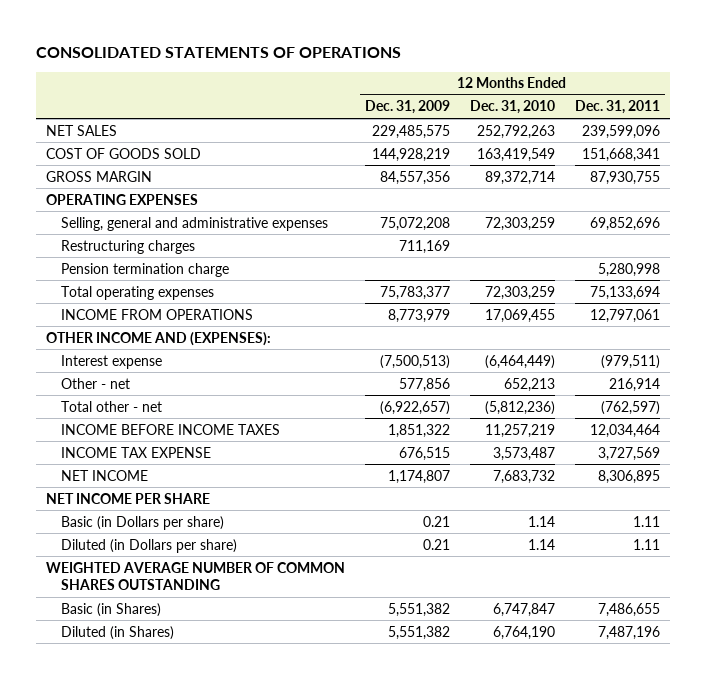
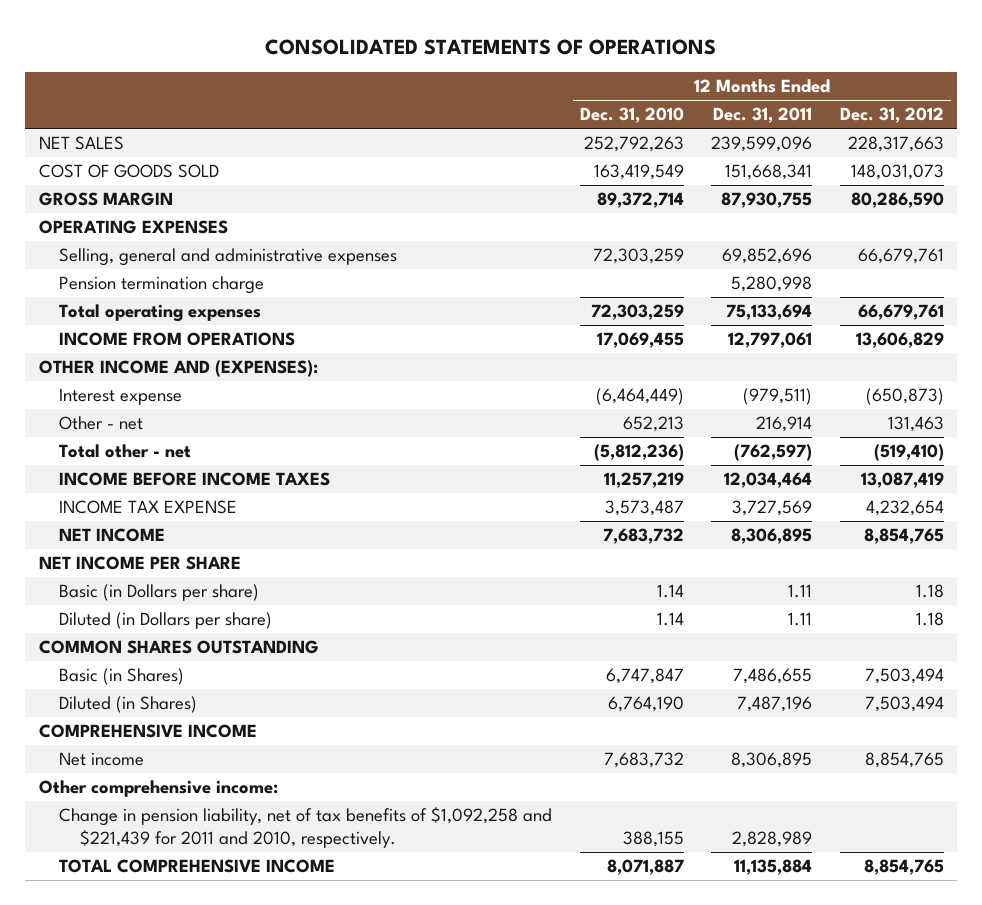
- | 12 Months Ended Dec. 31, 2009 | 12 Months Ended Dec. 31, 2010 | 12 Months Ended Dec. 31, 2011
+ | 12 Months Ended Dec. 31, 2010 | 12 Months Ended Dec. 31, 2011 | 12 Months Ended Dec. 31, 2012
- Restructuring charges | 711,169 | |
- WEIGHTED AVERAGE NUMBER OF COMMON SHARES OUTSTANDING
+ COMMON SHARES OUTSTANDING
+ COMPREHENSIVE INCOME
+ Net income | 7,683,732 | 8,306,895 | 8,854,765
+ Other comprehensive income:
+ Change in pension liability, net of tax benefits of $1,092,258 and $221,439 for 2011 and 2010, respectively. | 388,155 | 2,828,989 |
+ TOTAL COMPREHENSIVE INCOME | 8,071,887 | 11,135,884 | 8,854,765

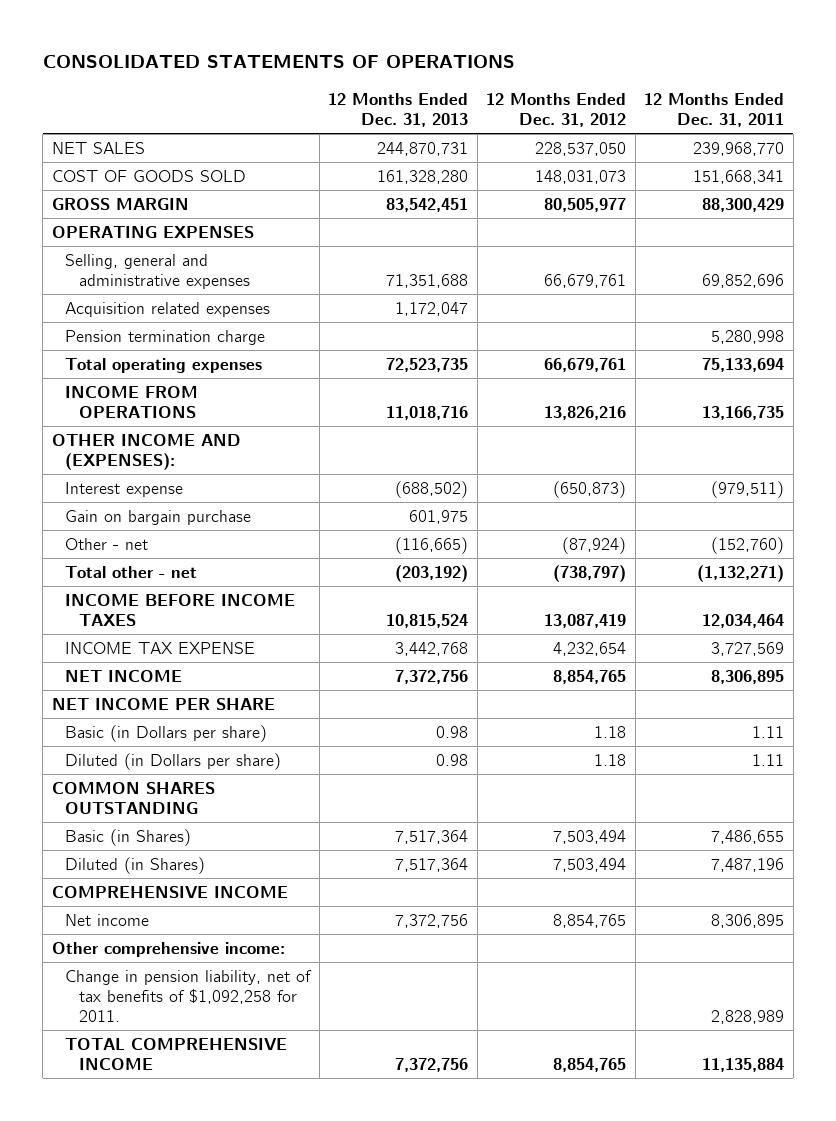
- | 12 Months Ended Dec. 31, 2010 | 12 Months Ended Dec. 31, 2011 | 12 Months Ended Dec. 31, 2012
+ | 12 Months Ended Dec. 31, 2013 | 12 Months Ended Dec. 31, 2012 | 12 Months Ended Dec. 31, 2011
- NET SALES | 252,792,263 | 239,599,096 | 228,317,663
+ NET SALES | 244,870,731 | 228,537,050 | 239,968,770
- GROSS MARGIN | 89,372,714 | 87,930,755 | 80,286,590
+ GROSS MARGIN | 83,542,451 | 80,505,977 | 88,300,429
+ Acquisition related expenses | 1,172,047 | |
- INCOME FROM OPERATIONS | 17,069,455 | 12,797,061 | 13,606,829
+ INCOME FROM OPERATIONS | 11,018,716 | 13,826,216 | 13,166,735
- Other - net | 652,213 | 216,914 | 131,463
- Total other - net | (5,812,236) | (762,597) | (519,410)
+ Gain on bargain purchase | 601,975 | |
+ Other - net | (116,665) | (87,924) | (152,760)
+ Total other - net | (203,192) | (738,797) | (1,132,271)
- Change in pension liability, net of tax benefits of $1,092,258 and $221,439 for 2011 and 2010, respectively. | 388,155 | 2,828,989 |
+ Change in pension liability, net of tax benefits of $1,092,258 for 2011. | | | 2,828,989

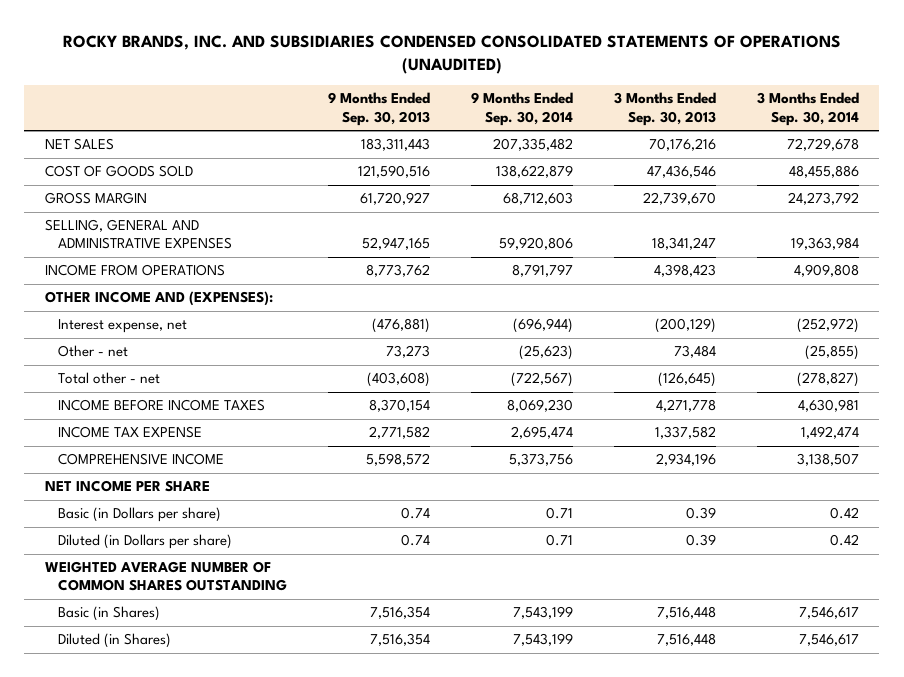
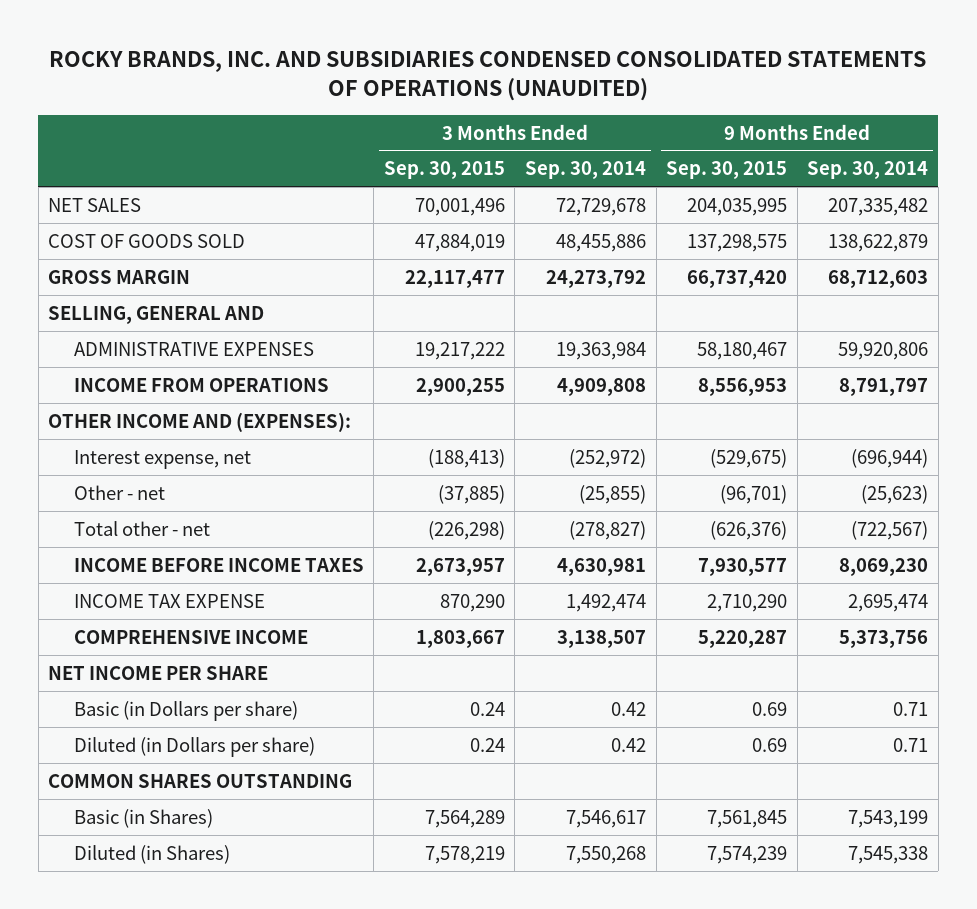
- | 9 Months Ended Sep. 30, 2013 | 9 Months Ended Sep. 30, 2014 | 3 Months Ended Sep. 30, 2013 | 3 Months Ended Sep. 30, 2014
+ | 3 Months Ended Sep. 30, 2015 | 3 Months Ended Sep. 30, 2014 | 9 Months Ended Sep. 30, 2015 | 9 Months Ended Sep. 30, 2014
- SELLING, GENERAL AND ADMINISTRATIVE EXPENSES | 52,947,165 | 59,920,806 | 18,341,247 | 19,363,984
+ SELLING, GENERAL AND
+ ADMINISTRATIVE EXPENSES | 19,217,222 | 19,363,984 | 58,180,467 | 59,920,806
- WEIGHTED AVERAGE NUMBER OF COMMON SHARES OUTSTANDING
+ COMMON SHARES OUTSTANDING
- Diluted (in Shares) | 7,516,354 | 7,543,199 | 7,516,448 | 7,546,617
+ Diluted (in Shares) | 7,578,219 | 7,550,268 | 7,574,239 | 7,545,338

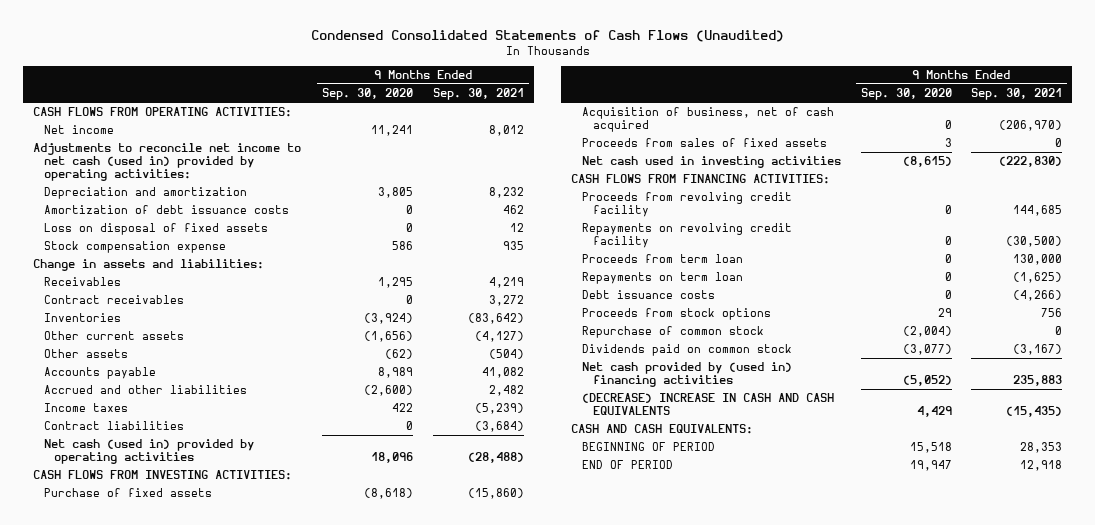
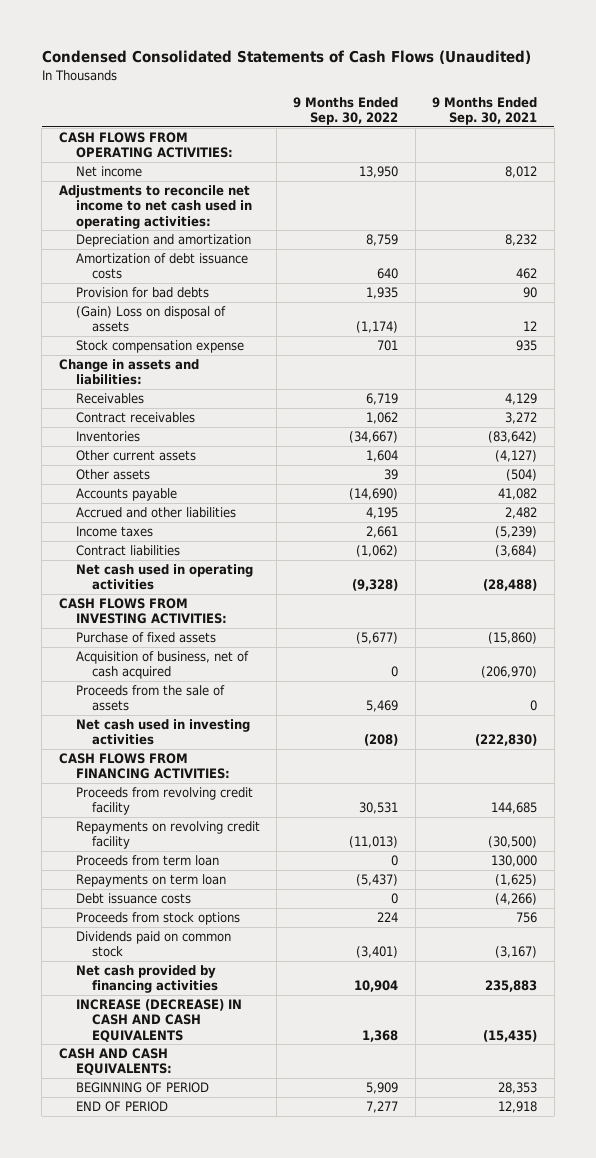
- | 9 Months Ended Sep. 30, 2020 | 9 Months Ended Sep. 30, 2021
+ | 9 Months Ended Sep. 30, 2022 | 9 Months Ended Sep. 30, 2021
- Adjustments to reconcile net income to net cash (used in) provided by operating activities:
+ Adjustments to reconcile net income to net cash used in operating activities:
- Loss on disposal of fixed assets | 0 | 12
+ Provision for bad debts | 1,935 | 90
+ (Gain) Loss on disposal of assets | (1,174) | 12
- Receivables | 1,295 | 4,219
+ Receivables | 6,719 | 4,129
- Net cash (used in) provided by operating activities | 18,096 | (28,488)
+ Net cash used in operating activities | (9,328) | (28,488)
- Proceeds from sales of fixed assets | 3 | 0
+ Proceeds from the sale of assets | 5,469 | 0
- Repurchase of common stock | (2,004) | 0
- Net cash provided by (used in) financing activities | (5,052) | 235,883
- (DECREASE) INCREASE IN CASH AND CASH EQUIVALENTS | 4,429 | (15,435)
+ Net cash provided by financing activities | 10,904 | 235,883
+ INCREASE (DECREASE) IN CASH AND CASH EQUIVALENTS | 1,368 | (15,435)

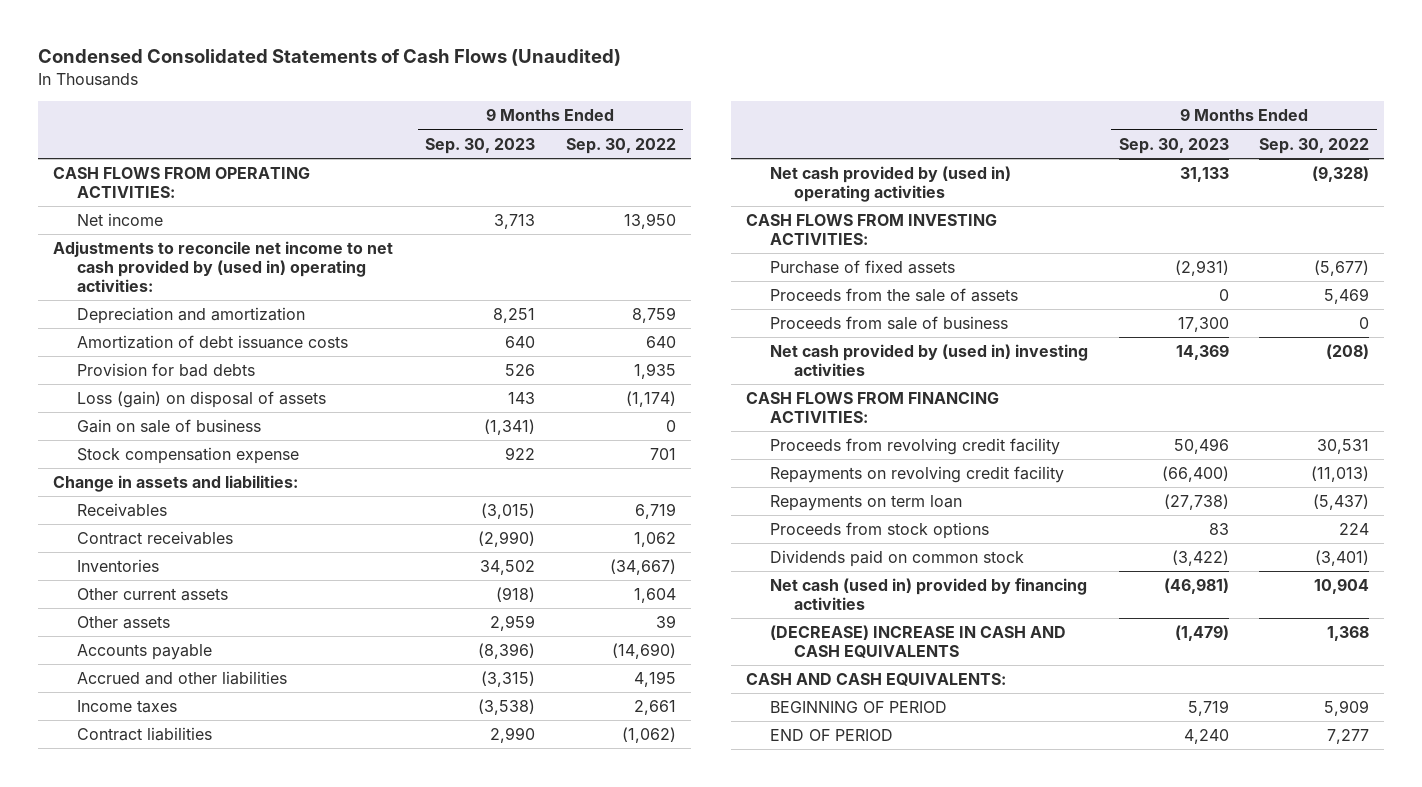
- | 9 Months Ended Sep. 30, 2022 | 9 Months Ended Sep. 30, 2021
+ | 9 Months Ended Sep. 30, 2023 | 9 Months Ended Sep. 30, 2022
- Adjustments to reconcile net income to net cash used in operating activities:
+ Adjustments to reconcile net income to net cash provided by (used in) operating activities:
- (Gain) Loss on disposal of assets | (1,174) | 12
+ Loss (gain) on disposal of assets | 143 | (1,174)
+ Gain on sale of business | (1,341) | 0
- Net cash used in operating activities | (9,328) | (28,488)
+ Net cash provided by (used in) operating activities | 31,133 | (9,328)
- Acquisition of business, net of cash acquired | 0 | (206,970)
- Net cash used in investing activities | (208) | (222,830)
+ Proceeds from sale of business | 17,300 | 0
+ Net cash provided by (used in) investing activities | 14,369 | (208)
- Proceeds from term loan | 0 | 130,000
- Debt issuance costs | 0 | (4,266)
- Net cash provided by financing activities | 10,904 | 235,883
- INCREASE (DECREASE) IN CASH AND CASH EQUIVALENTS | 1,368 | (15,435)
+ Net cash (used in) provided by financing activities | (46,981) | 10,904
+ (DECREASE) INCREASE IN CASH AND CASH EQUIVALENTS | (1,479) | 1,368

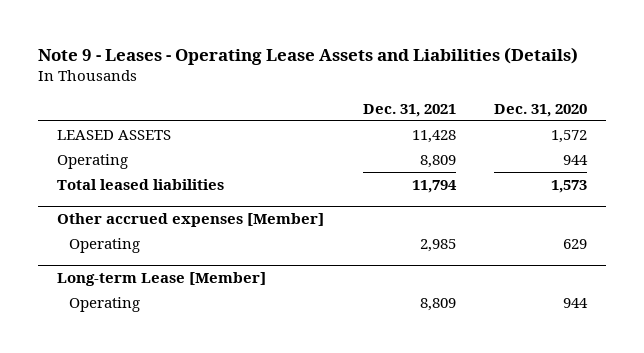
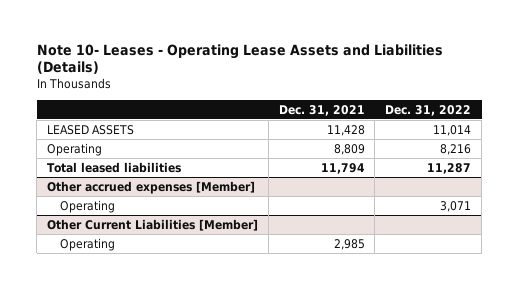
- Note 9 - Leases - Operating Lease Assets and Liabilities (Details)
+ Note 10- Leases - Operating Lease Assets and Liabilities (Details)
- | Dec. 31, 2021 | Dec. 31, 2020
+ | Dec. 31, 2021 | Dec. 31, 2022
@ Other accrued expenses [Member]
+ Operating | | 3,071
+ Other Current Liabilities [Member]
- Long-term Lease [Member]
- Operating | 8,809 | 944

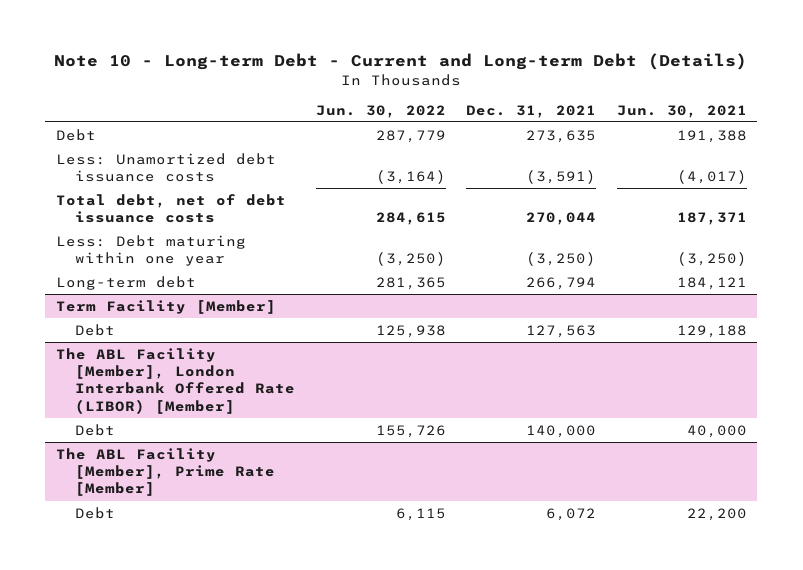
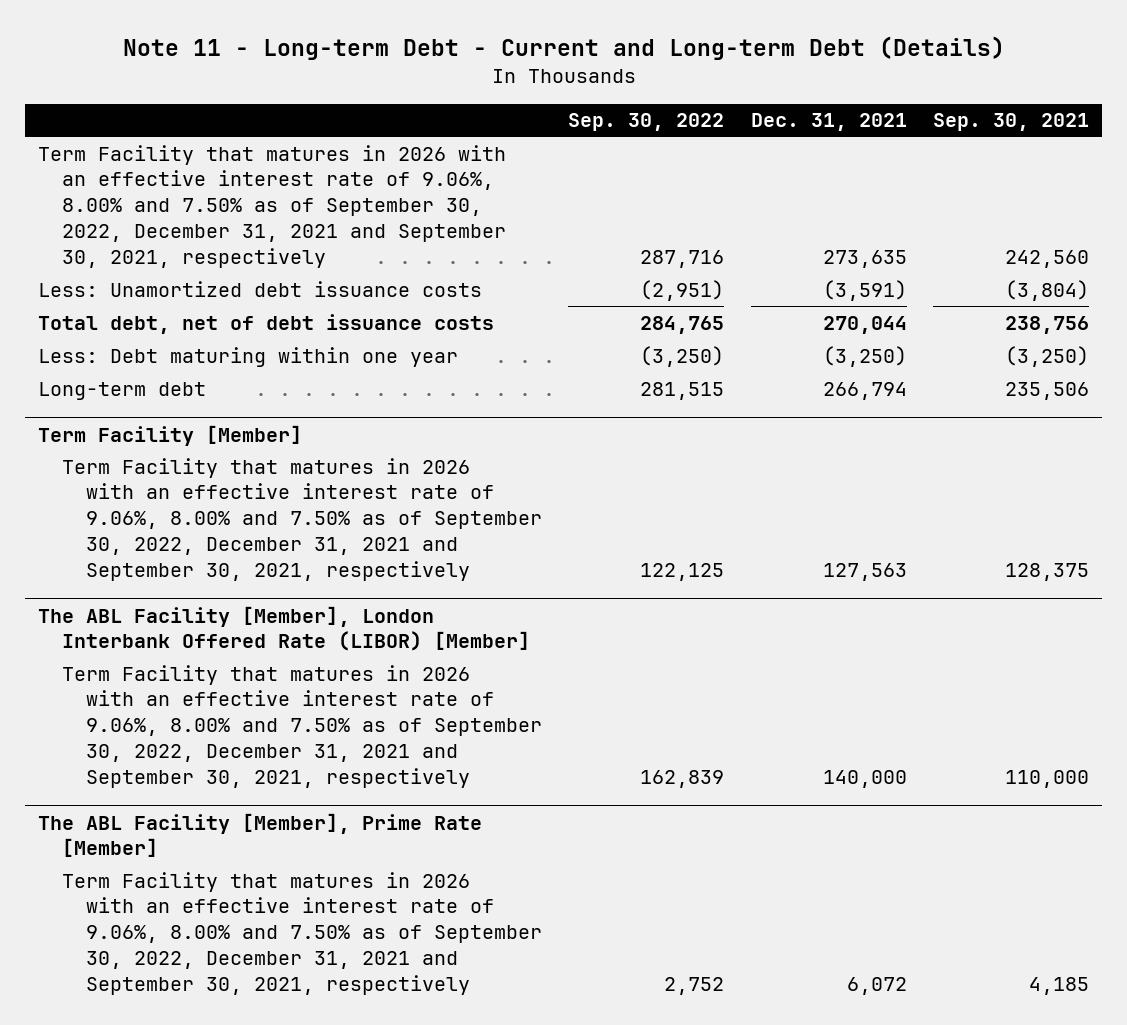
- Note 10 - Long-term Debt - Current and Long-term Debt (Details)
+ Note 11 - Long-term Debt - Current and Long-term Debt (Details)
- | Jun. 30, 2022 | Dec. 31, 2021 | Jun. 30, 2021
+ | Sep. 30, 2022 | Dec. 31, 2021 | Sep. 30, 2021
- Debt | 287,779 | 273,635 | 191,388
+ Term Facility that matures in 2026 with an effective interest rate of 9.06%, 8.00% and 7.50% as of September 30, 2022, December 31, 2021 and September 30, 2021, respectively | 287,716 | 273,635 | 242,560
@ Term Facility [Member]
- Debt | 125,938 | 127,563 | 129,188
+ Term Facility that matures in 2026 with an effective interest rate of 9.06%, 8.00% and 7.50% as of September 30, 2022, December 31, 2021 and September 30, 2021, respectively | 122,125 | 127,563 | 128,375
@ The ABL Facility [Member], London Interbank Offered Rate (LIBOR) [Member]
- Debt | 155,726 | 140,000 | 40,000
+ Term Facility that matures in 2026 with an effective interest rate of 9.06%, 8.00% and 7.50% as of September 30, 2022, December 31, 2021 and September 30, 2021, respectively | 162,839 | 140,000 | 110,000
@ The ABL Facility [Member], Prime Rate [Member]
- Debt | 6,115 | 6,072 | 22,200
+ Term Facility that matures in 2026 with an effective interest rate of 9.06%, 8.00% and 7.50% as of September 30, 2022, December 31, 2021 and September 30, 2021, respectively | 2,752 | 6,072 | 4,185

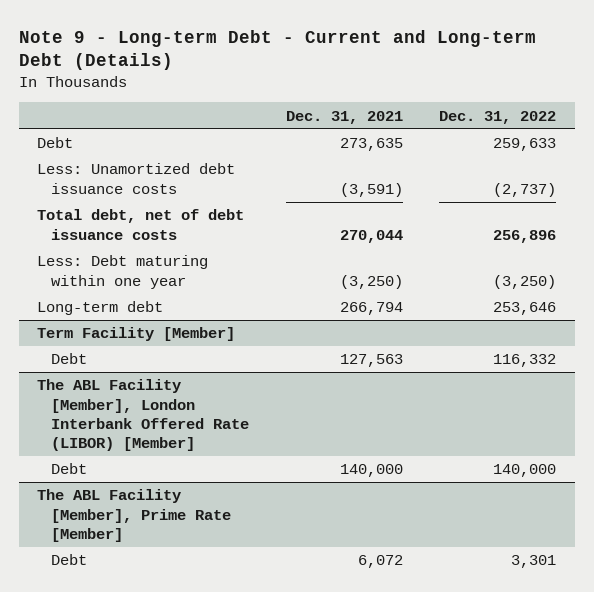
- Note 11 - Long-term Debt - Current and Long-term Debt (Details)
+ Note 9 - Long-term Debt - Current and Long-term Debt (Details)
- | Sep. 30, 2022 | Dec. 31, 2021 | Sep. 30, 2021
+ | Dec. 31, 2021 | Dec. 31, 2022
- Term Facility that matures in 2026 with an effective interest rate of 9.06%, 8.00% and 7.50% as of September 30, 2022, December 31, 2021 and September 30, 2021, respectively | 287,716 | 273,635 | 242,560
+ Debt | 273,635 | 259,633
@ Term Facility [Member]
- Term Facility that matures in 2026 with an effective interest rate of 9.06%, 8.00% and 7.50% as of September 30, 2022, December 31, 2021 and September 30, 2021, respectively | 122,125 | 127,563 | 128,375
+ Debt | 127,563 | 116,332
@ The ABL Facility [Member], London Interbank Offered Rate (LIBOR) [Member]
- Term Facility that matures in 2026 with an effective interest rate of 9.06%, 8.00% and 7.50% as of September 30, 2022, December 31, 2021 and September 30, 2021, respectively | 162,839 | 140,000 | 110,000
+ Debt | 140,000 | 140,000
@ The ABL Facility [Member], Prime Rate [Member]
- Term Facility that matures in 2026 with an effective interest rate of 9.06%, 8.00% and 7.50% as of September 30, 2022, December 31, 2021 and September 30, 2021, respectively | 2,752 | 6,072 | 4,185
+ Debt | 6,072 | 3,301

